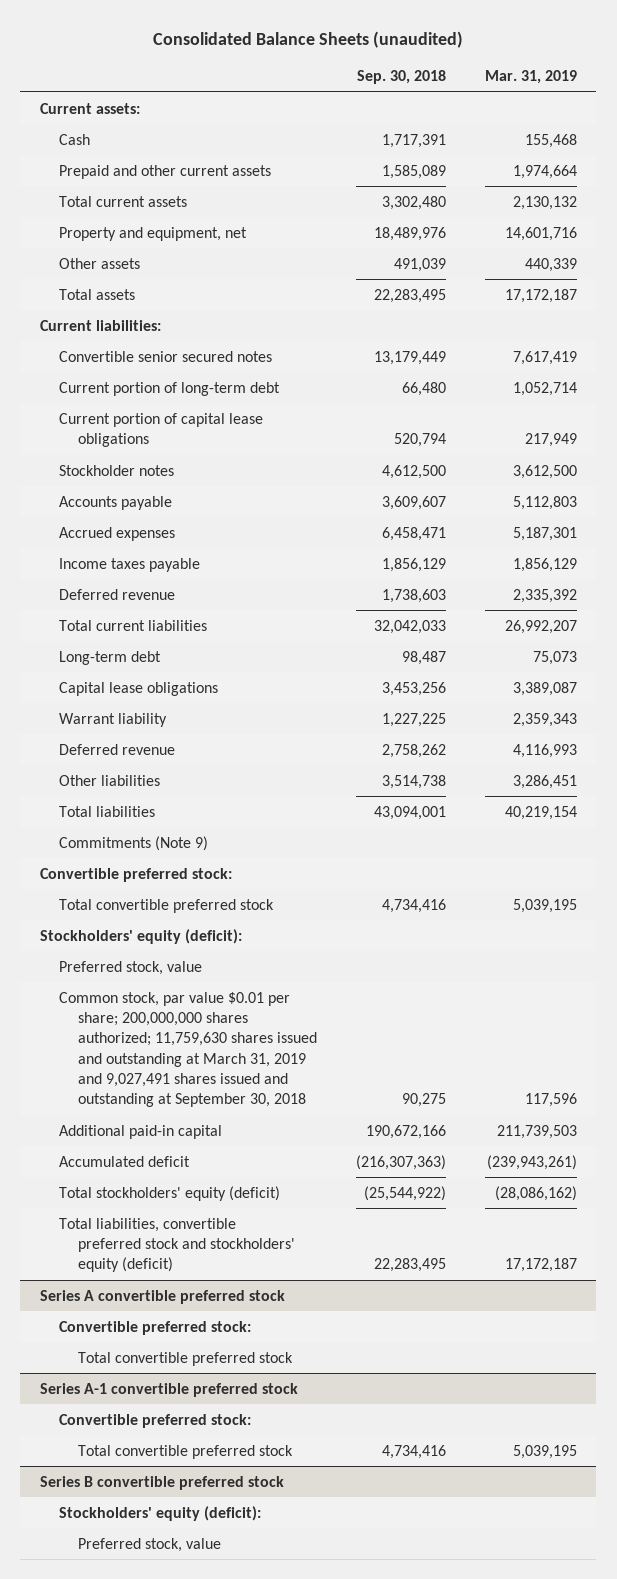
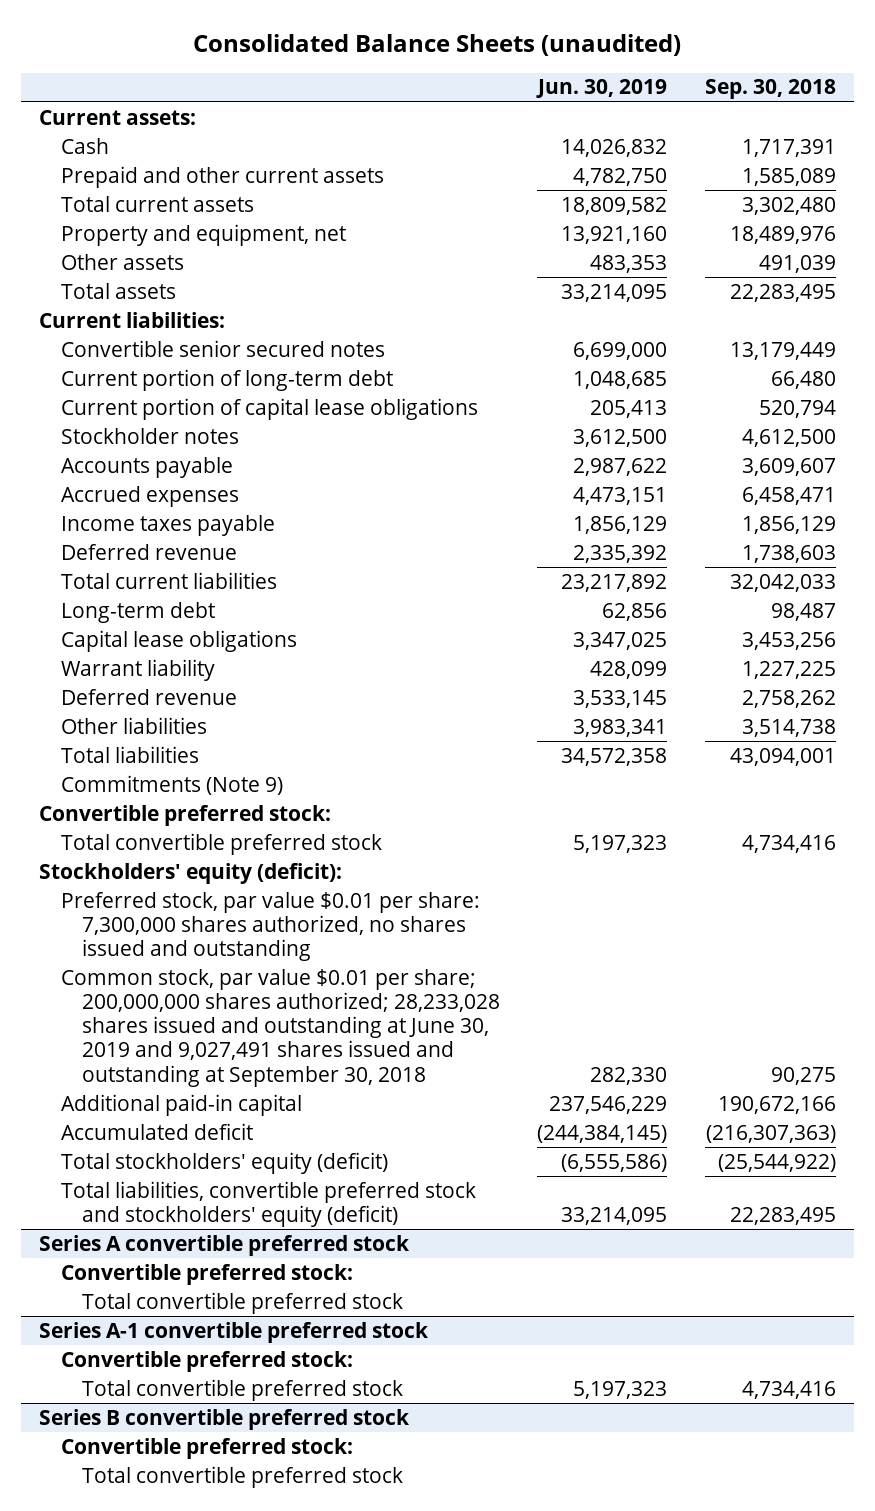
- | Sep. 30, 2018 | Mar. 31, 2019
+ | Jun. 30, 2019 | Sep. 30, 2018
- Preferred stock, value
- Common stock, par value $0.01 per share; 200,000,000 shares authorized; 11,759,630 shares issued and outstanding at March 31, 2019 and 9,027,491 shares issued and outstanding at September 30, 2018 | 90,275 | 117,596
+ Preferred stock, par value $0.01 per share: 7,300,000 shares authorized, no shares issued and outstanding
+ Common stock, par value $0.01 per share; 200,000,000 shares authorized; 28,233,028 shares issued and outstanding at June 30, 2019 and 9,027,491 shares issued and outstanding at September 30, 2018 | 282,330 | 90,275
@ Series B convertible preferred stock
- Stockholders' equity (deficit):
- Preferred stock, value
+ Convertible preferred stock:
+ Total convertible preferred stock

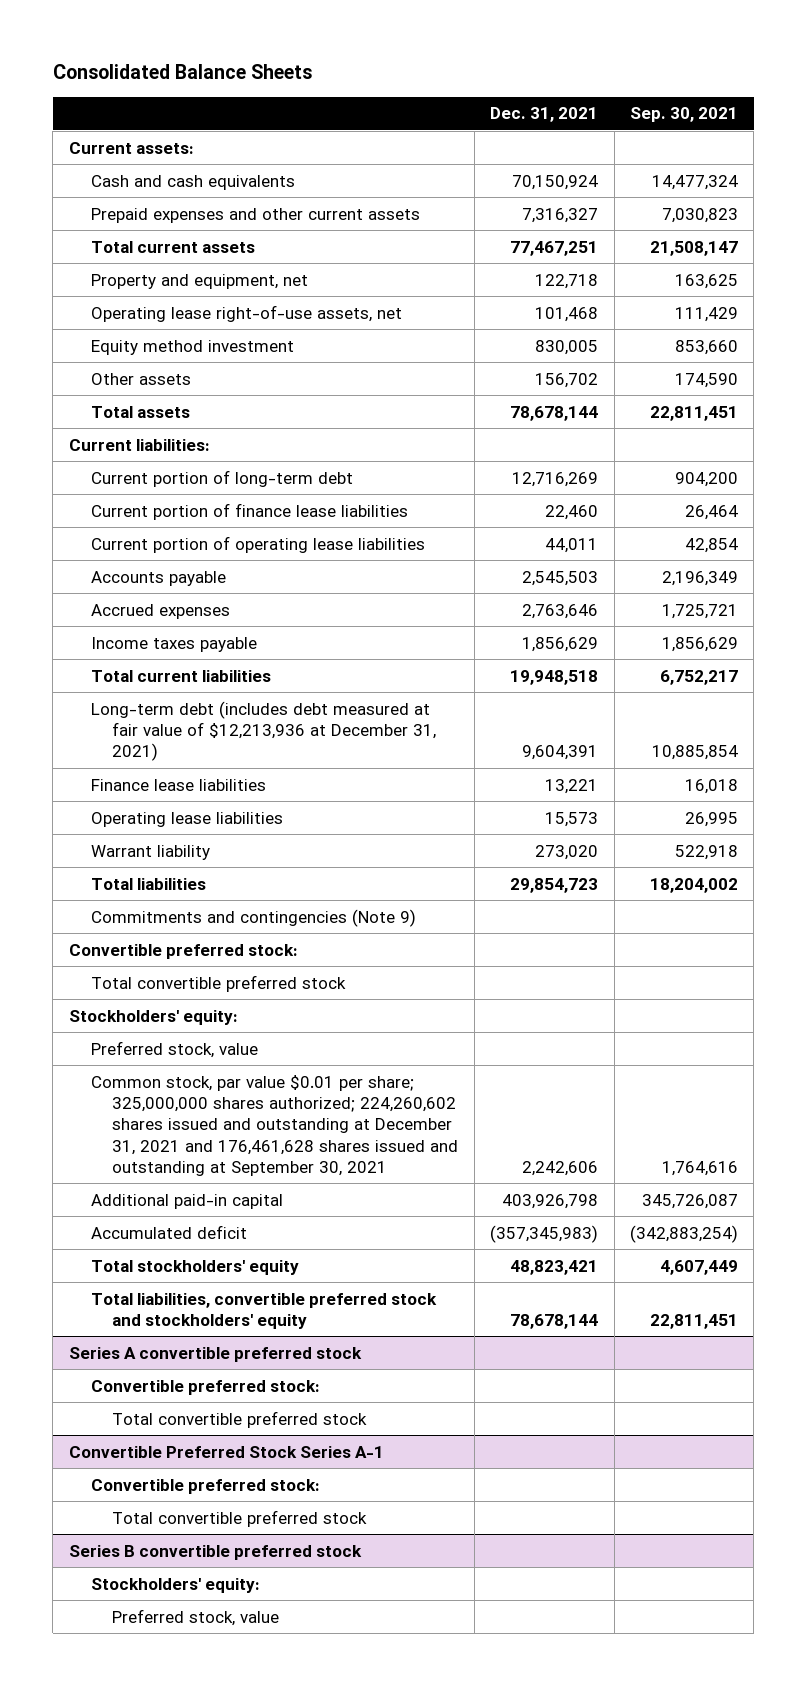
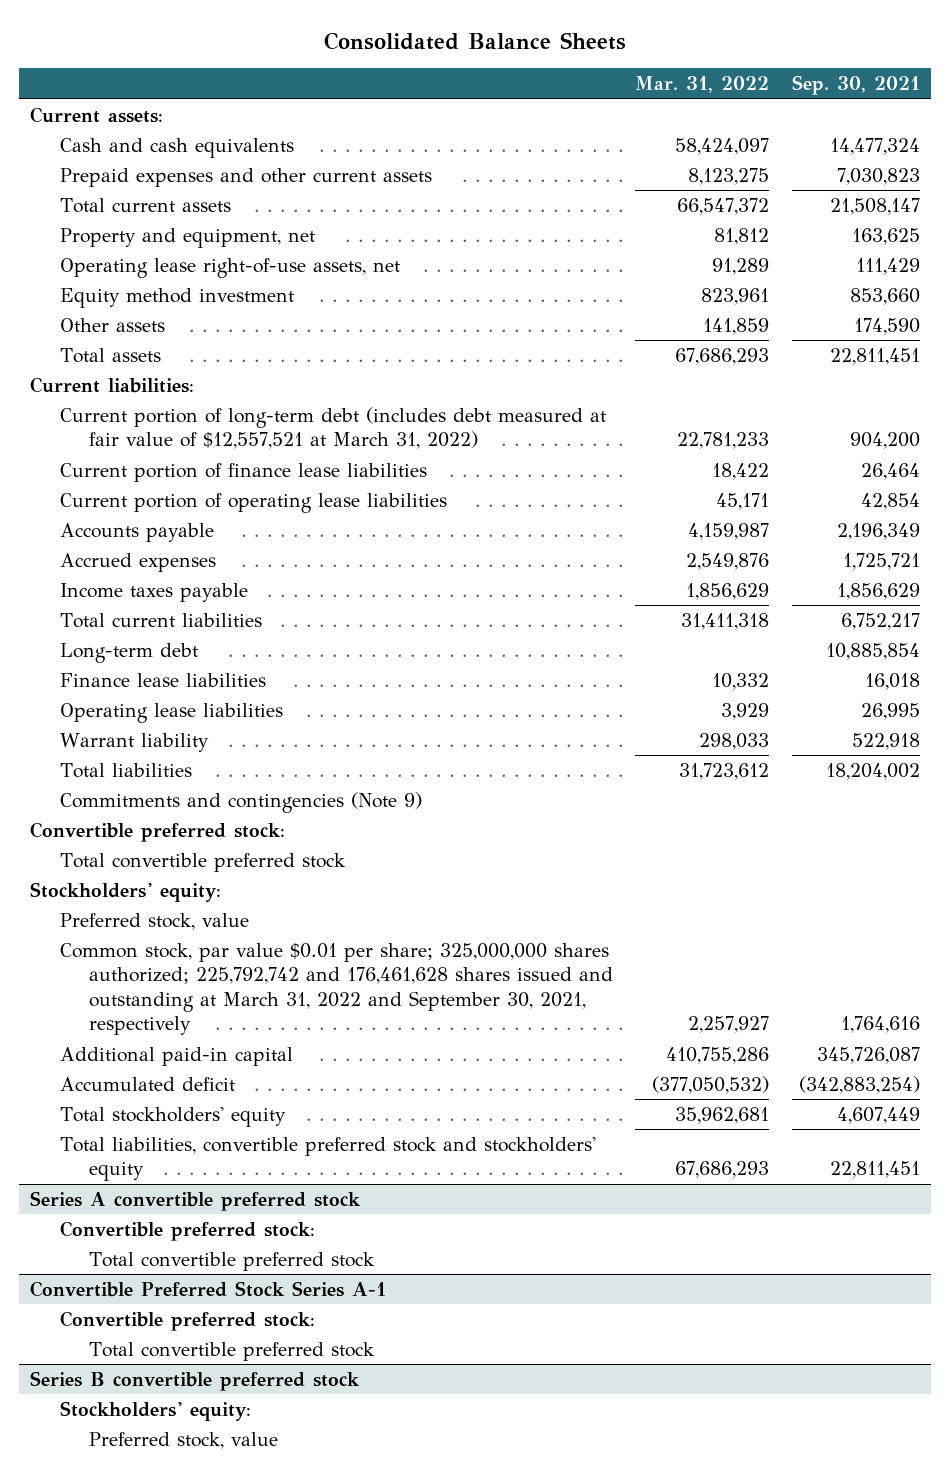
- | Dec. 31, 2021 | Sep. 30, 2021
+ | Mar. 31, 2022 | Sep. 30, 2021
- Current portion of long-term debt | 12,716,269 | 904,200
+ Current portion of long-term debt (includes debt measured at fair value of $12,557,521 at March 31, 2022) | 22,781,233 | 904,200
- Long-term debt (includes debt measured at fair value of $12,213,936 at December 31, 2021) | 9,604,391 | 10,885,854
+ Long-term debt | | 10,885,854
- Common stock, par value $0.01 per share; 325,000,000 shares authorized; 224,260,602 shares issued and outstanding at December 31, 2021 and 176,461,628 shares issued and outstanding at September 30, 2021 | 2,242,606 | 1,764,616
+ Common stock, par value $0.01 per share; 325,000,000 shares authorized; 225,792,742 and 176,461,628 shares issued and outstanding at March 31, 2022 and September 30, 2021, respectively | 2,257,927 | 1,764,616

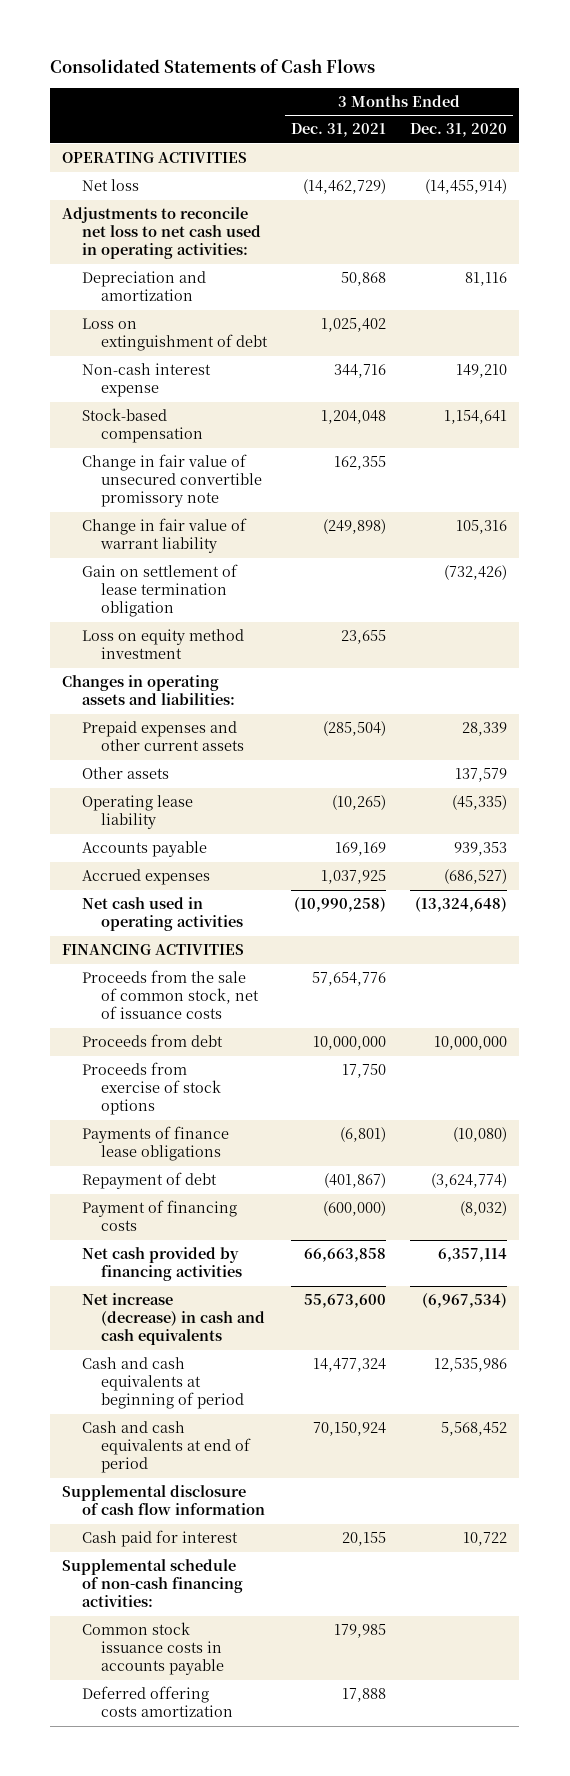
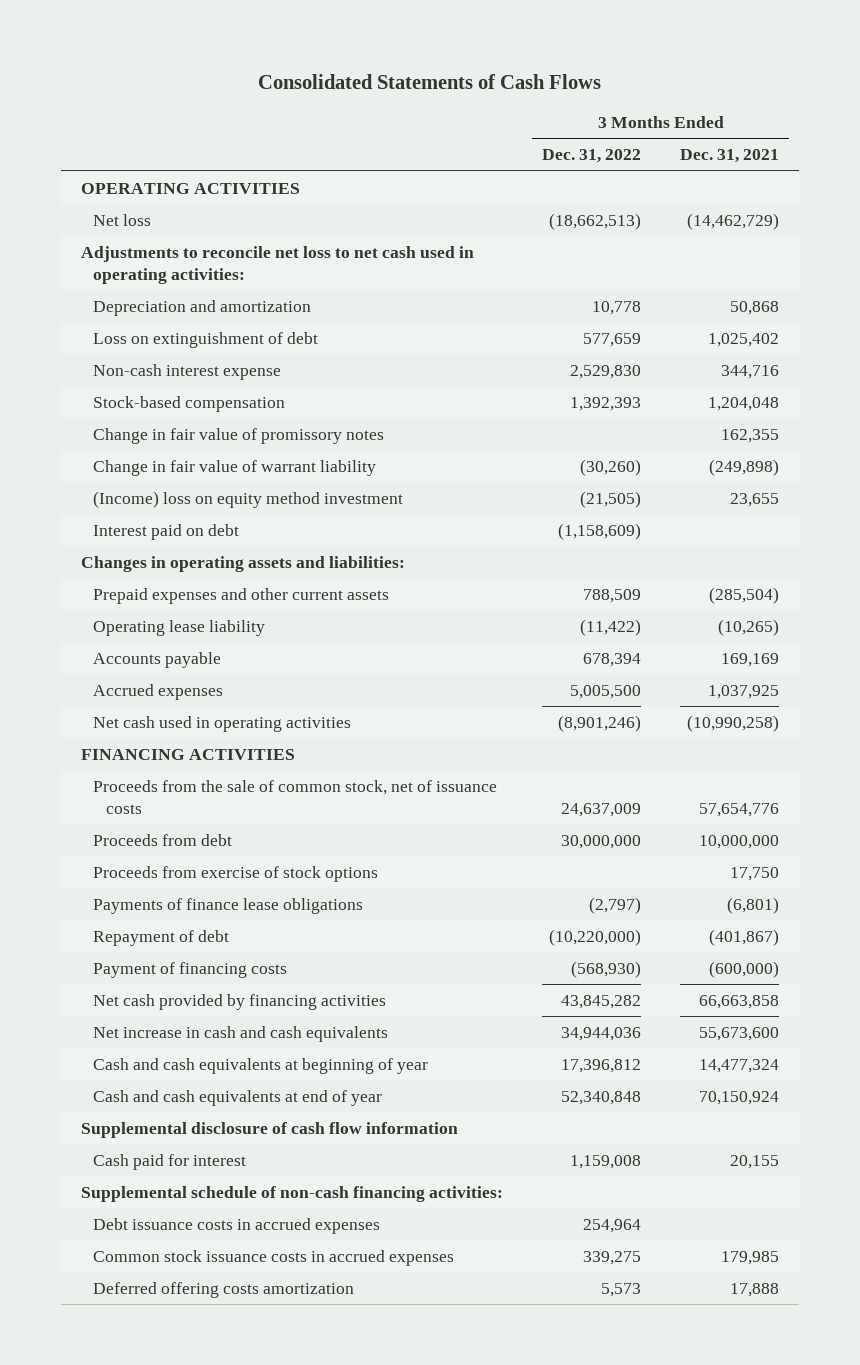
- | 3 Months Ended Dec. 31, 2021 | 3 Months Ended Dec. 31, 2020
+ | 3 Months Ended Dec. 31, 2022 | 3 Months Ended Dec. 31, 2021
- Change in fair value of unsecured convertible promissory note | 162,355 |
+ Change in fair value of promissory notes | | 162,355
- Gain on settlement of lease termination obligation | | (732,426)
- Loss on equity method investment | 23,655 |
+ (Income) loss on equity method investment | (21,505) | 23,655
+ Interest paid on debt | (1,158,609) |
- Other assets | | 137,579
- Net increase (decrease) in cash and cash equivalents | 55,673,600 | (6,967,534)
- Cash and cash equivalents at beginning of period | 14,477,324 | 12,535,986
- Cash and cash equivalents at end of period | 70,150,924 | 5,568,452
+ Net increase in cash and cash equivalents | 34,944,036 | 55,673,600
+ Cash and cash equivalents at beginning of year | 17,396,812 | 14,477,324
+ Cash and cash equivalents at end of year | 52,340,848 | 70,150,924
- Common stock issuance costs in accounts payable | 179,985 |
+ Debt issuance costs in accrued expenses | 254,964 |
+ Common stock issuance costs in accrued expenses | 339,275 | 179,985

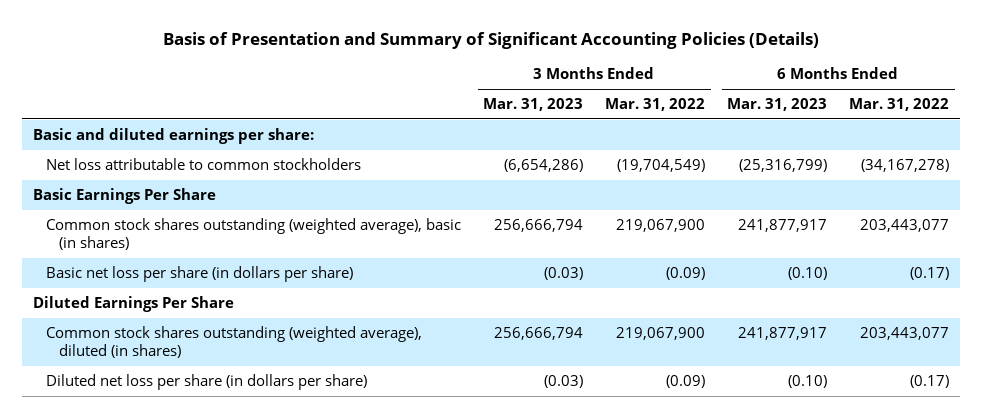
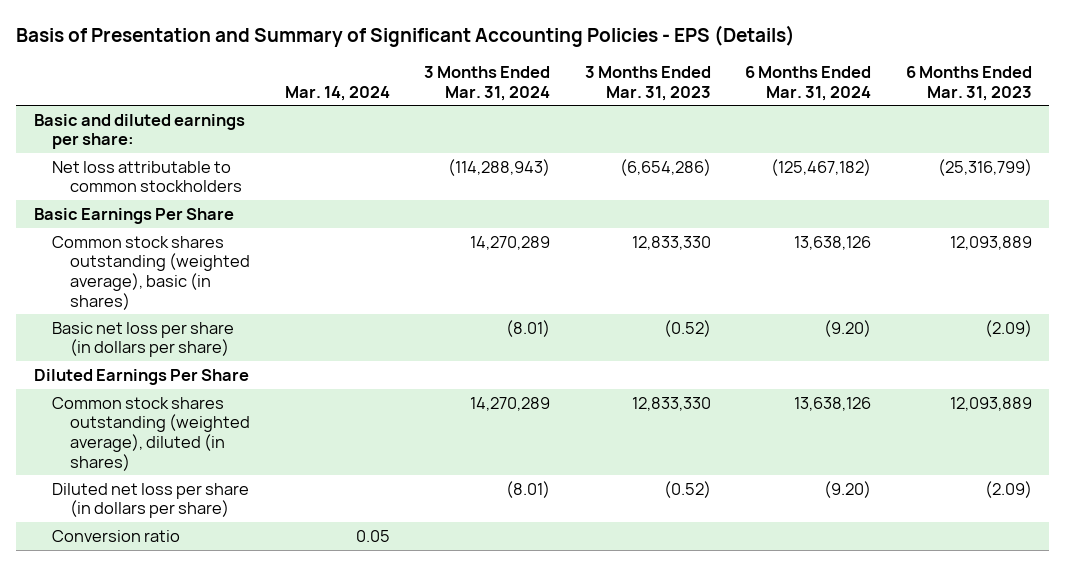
- Basis of Presentation and Summary of Significant Accounting Policies (Details)
+ Basis of Presentation and Summary of Significant Accounting Policies - EPS (Details)
- | 3 Months Ended Mar. 31, 2023 | 3 Months Ended Mar. 31, 2022 | 6 Months Ended Mar. 31, 2023 | 6 Months Ended Mar. 31, 2022
+ | Mar. 14, 2024 | 3 Months Ended Mar. 31, 2024 | 3 Months Ended Mar. 31, 2023 | 6 Months Ended Mar. 31, 2024 | 6 Months Ended Mar. 31, 2023
- Common stock shares outstanding (weighted average), basic (in shares) | 256,666,794 | 219,067,900 | 241,877,917 | 203,443,077
- Basic net loss per share (in dollars per share) | (0.03) | (0.09) | (0.10) | (0.17)
+ Common stock shares outstanding (weighted average), basic (in shares) | | 14,270,289 | 12,833,330 | 13,638,126 | 12,093,889
+ Basic net loss per share (in dollars per share) | | (8.01) | (0.52) | (9.20) | (2.09)
- Common stock shares outstanding (weighted average), diluted (in shares) | 256,666,794 | 219,067,900 | 241,877,917 | 203,443,077
- Diluted net loss per share (in dollars per share) | (0.03) | (0.09) | (0.10) | (0.17)
+ Common stock shares outstanding (weighted average), diluted (in shares) | | 14,270,289 | 12,833,330 | 13,638,126 | 12,093,889
+ Diluted net loss per share (in dollars per share) | | (8.01) | (0.52) | (9.20) | (2.09)
+ Conversion ratio | 0.05 | | | |

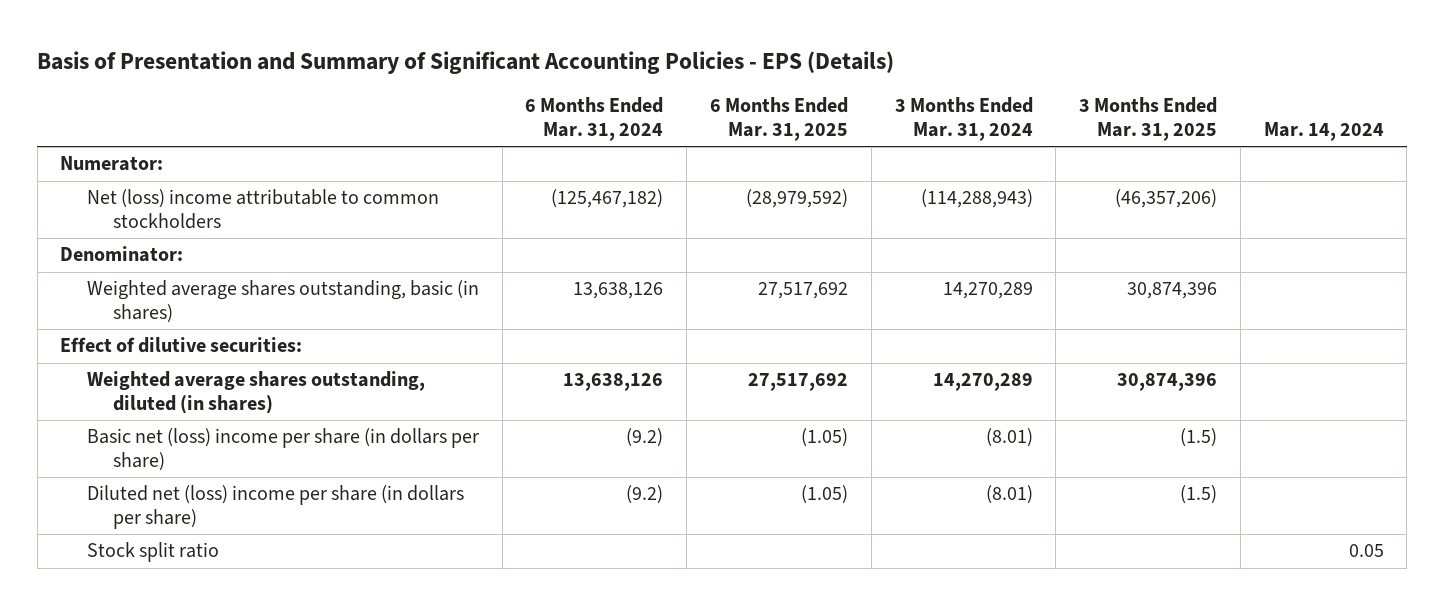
- | Mar. 14, 2024 | 3 Months Ended Mar. 31, 2024 | 3 Months Ended Mar. 31, 2023 | 6 Months Ended Mar. 31, 2024 | 6 Months Ended Mar. 31, 2023
+ | 6 Months Ended Mar. 31, 2024 | 6 Months Ended Mar. 31, 2025 | 3 Months Ended Mar. 31, 2024 | 3 Months Ended Mar. 31, 2025 | Mar. 14, 2024
- Basic and diluted earnings per share:
- Net loss attributable to common stockholders | | (114,288,943) | (6,654,286) | (125,467,182) | (25,316,799)
- Basic Earnings Per Share
- Common stock shares outstanding (weighted average), basic (in shares) | | 14,270,289 | 12,833,330 | 13,638,126 | 12,093,889
- Basic net loss per share (in dollars per share) | | (8.01) | (0.52) | (9.20) | (2.09)
- Diluted Earnings Per Share
- Common stock shares outstanding (weighted average), diluted (in shares) | | 14,270,289 | 12,833,330 | 13,638,126 | 12,093,889
- Diluted net loss per share (in dollars per share) | | (8.01) | (0.52) | (9.20) | (2.09)
- Conversion ratio | 0.05 | | | |
+ Numerator:
+ Net (loss) income attributable to common stockholders | (125,467,182) | (28,979,592) | (114,288,943) | (46,357,206) |
+ Denominator:
+ Weighted average shares outstanding, basic (in shares) | 13,638,126 | 27,517,692 | 14,270,289 | 30,874,396 |
+ Effect of dilutive securities:
+ Weighted average shares outstanding, diluted (in shares) | 13,638,126 | 27,517,692 | 14,270,289 | 30,874,396 |
+ Basic net (loss) income per share (in dollars per share) | (9.2) | (1.05) | (8.01) | (1.5) |
+ Diluted net (loss) income per share (in dollars per share) | (9.2) | (1.05) | (8.01) | (1.5) |
+ Stock split ratio | | | | | 0.05

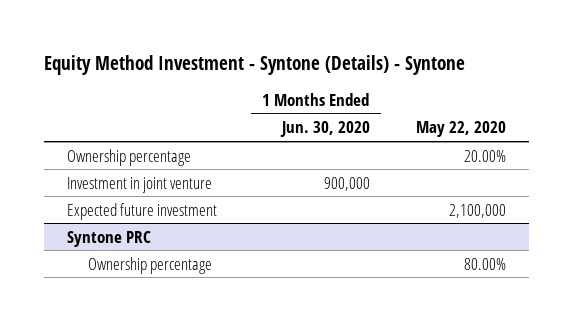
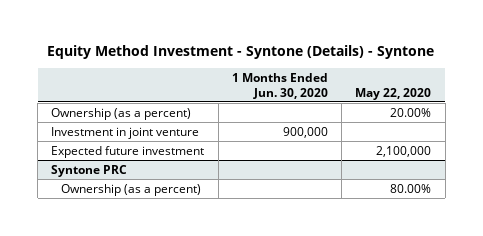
- Ownership percentage | | 20.00%
+ Ownership (as a percent) | | 20.00%
@ Syntone PRC
- Ownership percentage | | 80.00%
+ Ownership (as a percent) | | 80.00%

